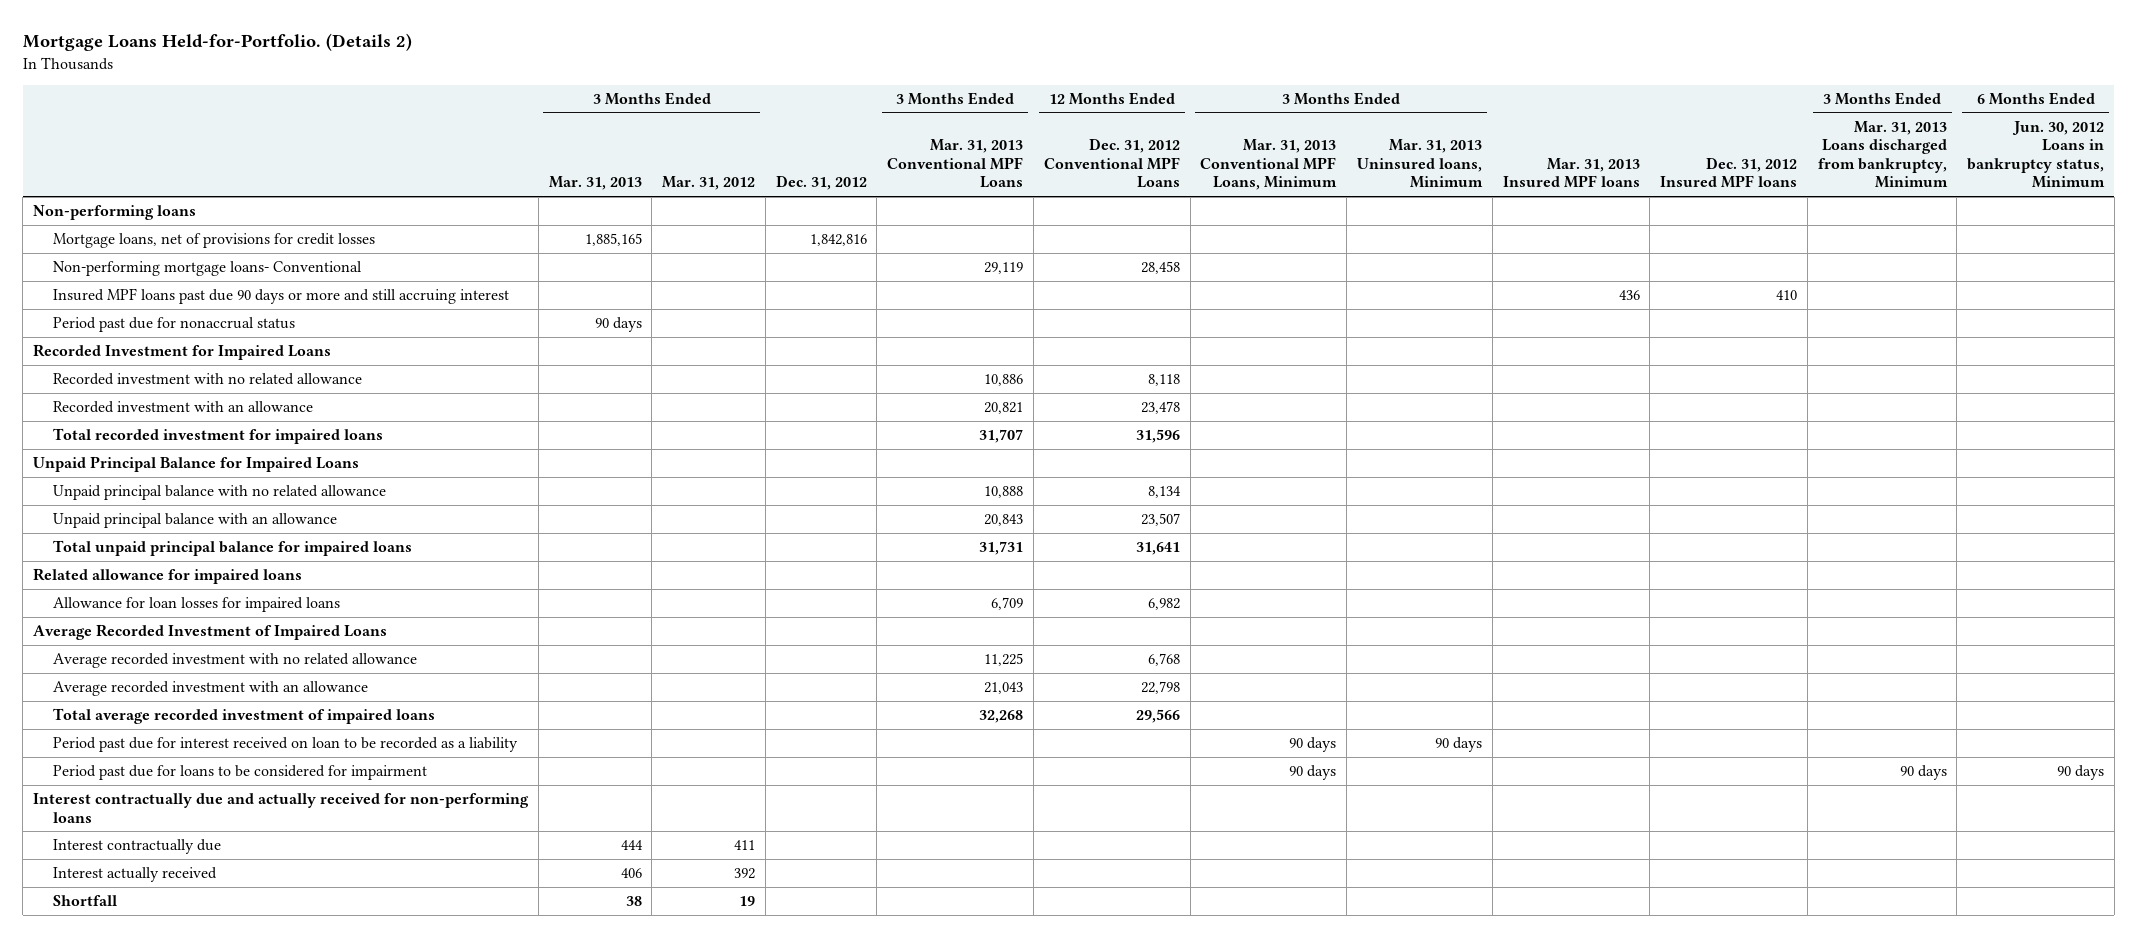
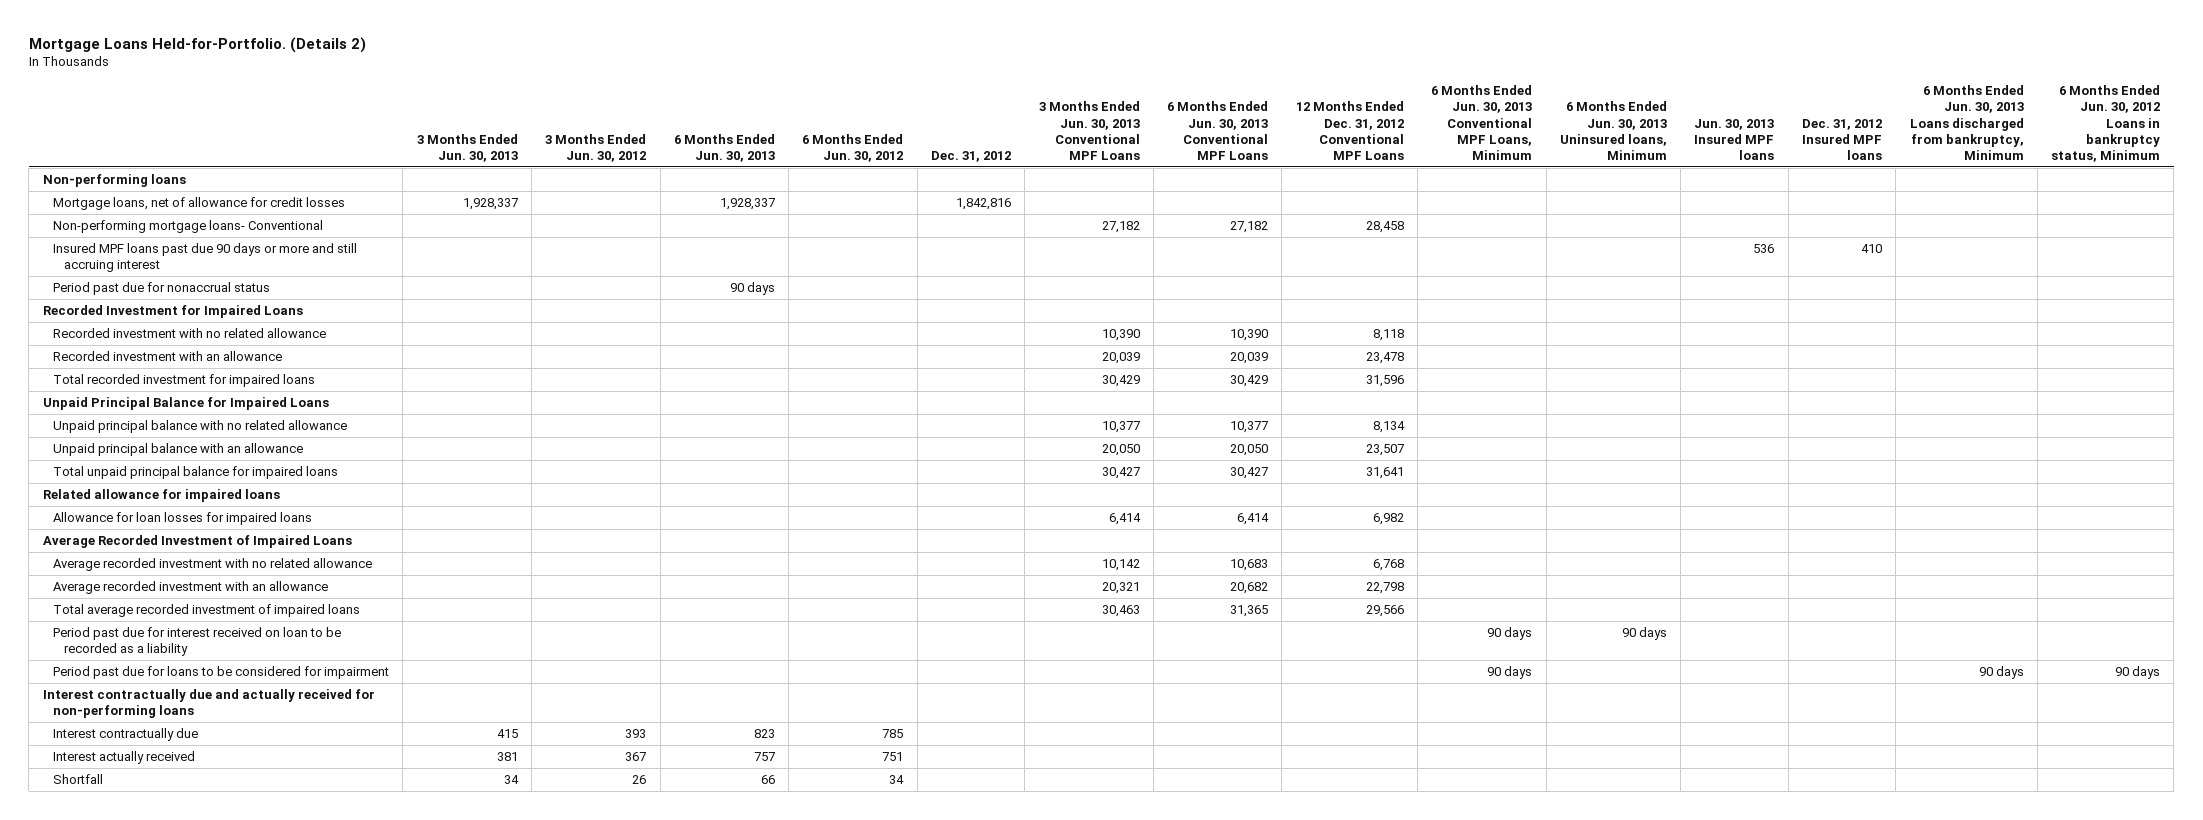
- | 3 Months Ended Mar. 31, 2013 | 3 Months Ended Mar. 31, 2012 | Dec. 31, 2012 | 3 Months Ended Mar. 31, 2013 Conventional MPF Loans | 12 Months Ended Dec. 31, 2012 Conventional MPF Loans | 3 Months Ended Mar. 31, 2013 Conventional MPF Loans, Minimum | 3 Months Ended Mar. 31, 2013 Uninsured loans, Minimum | Mar. 31, 2013 Insured MPF loans | Dec. 31, 2012 Insured MPF loans | 3 Months Ended Mar. 31, 2013 Loans discharged from bankruptcy, Minimum | 6 Months Ended Jun. 30, 2012 Loans in bankruptcy status, Minimum
+ | 3 Months Ended Jun. 30, 2013 | 3 Months Ended Jun. 30, 2012 | 6 Months Ended Jun. 30, 2013 | 6 Months Ended Jun. 30, 2012 | Dec. 31, 2012 | 3 Months Ended Jun. 30, 2013 Conventional MPF Loans | 6 Months Ended Jun. 30, 2013 Conventional MPF Loans | 12 Months Ended Dec. 31, 2012 Conventional MPF Loans | 6 Months Ended Jun. 30, 2013 Conventional MPF Loans, Minimum | 6 Months Ended Jun. 30, 2013 Uninsured loans, Minimum | Jun. 30, 2013 Insured MPF loans | Dec. 31, 2012 Insured MPF loans | 6 Months Ended Jun. 30, 2013 Loans discharged from bankruptcy, Minimum | 6 Months Ended Jun. 30, 2012 Loans in bankruptcy status, Minimum
- Mortgage loans, net of provisions for credit losses | 1,885,165 | | 1,842,816 | | | | | | | |
+ Mortgage loans, net of allowance for credit losses | 1,928,337 | | 1,928,337 | | 1,842,816 | | | | | | | | |

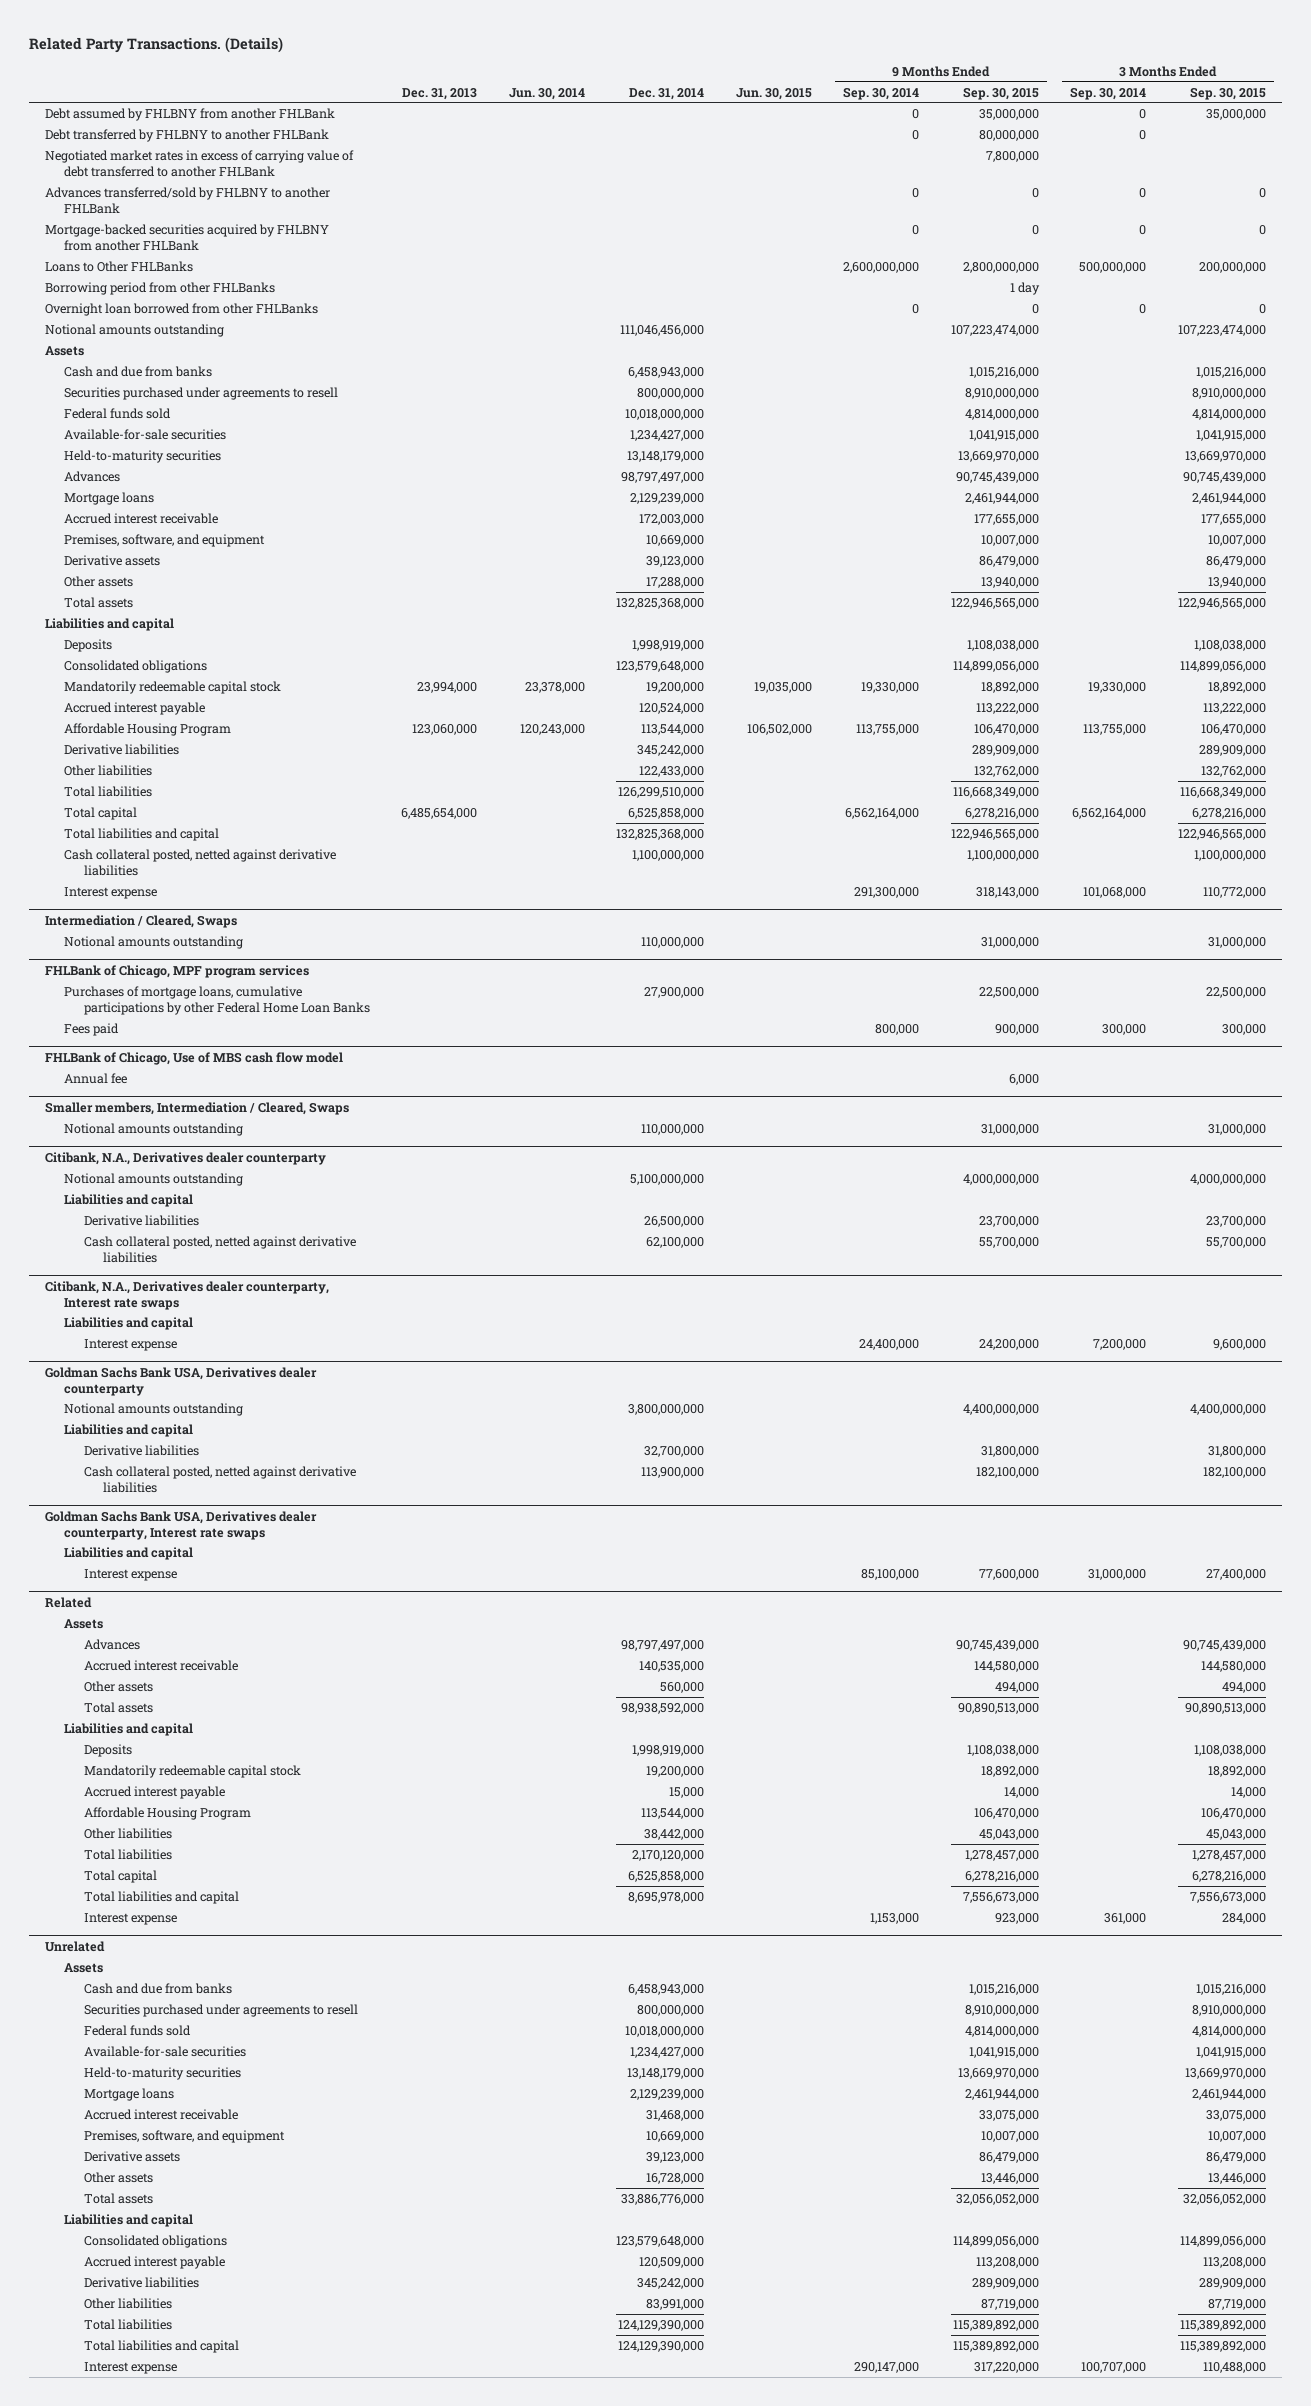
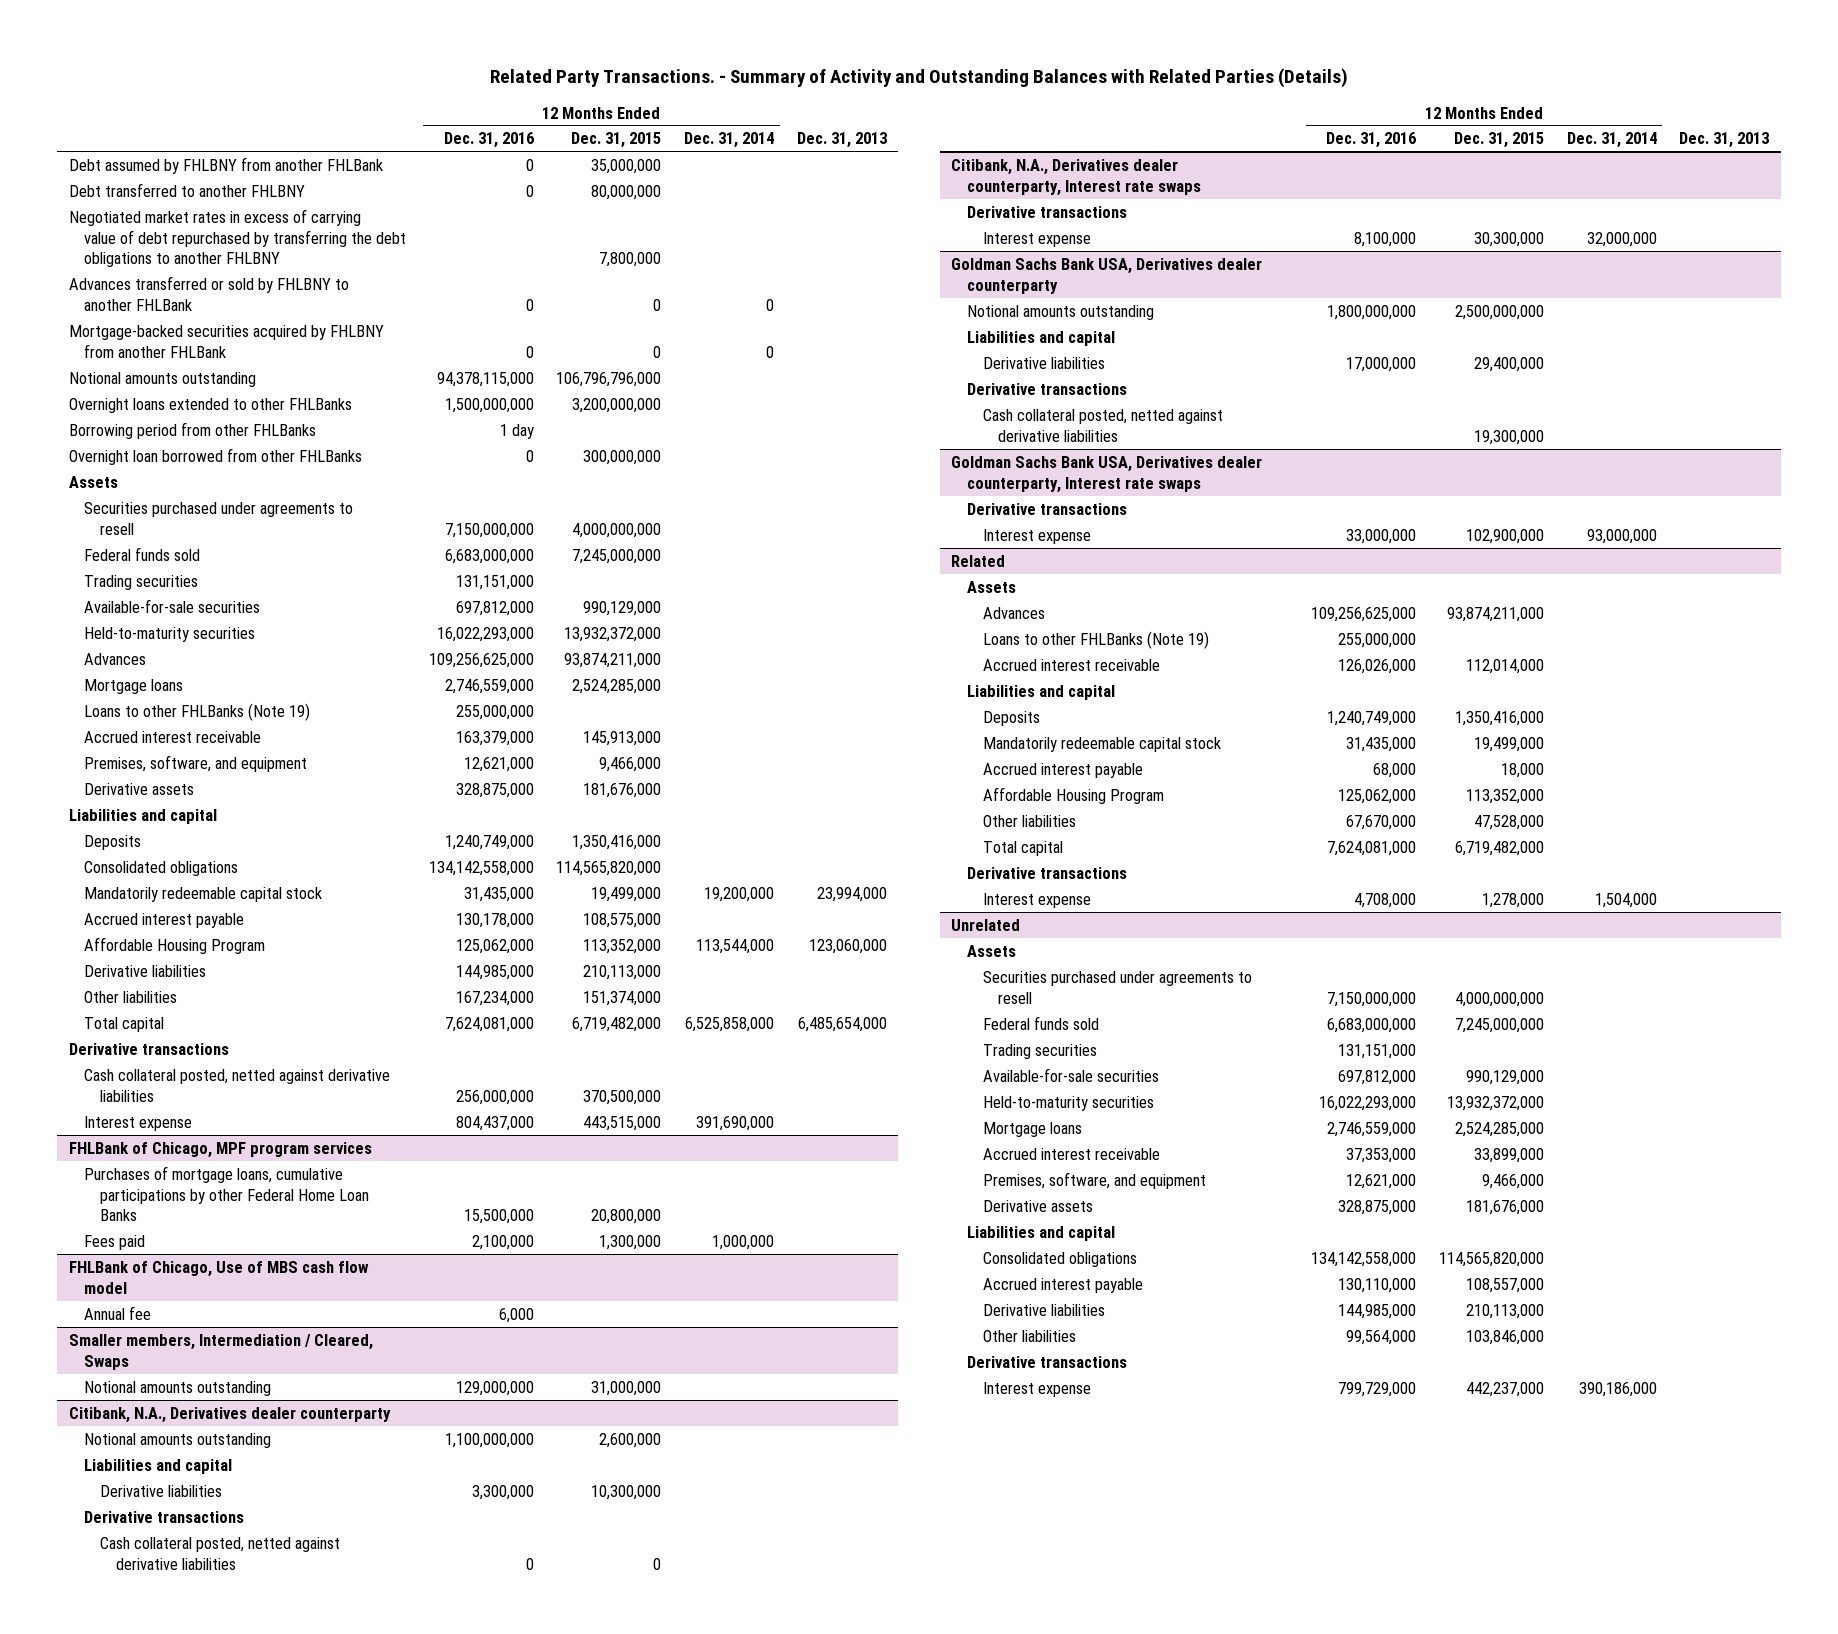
- Related Party Transactions. (Details)
+ Related Party Transactions. - Summary of Activity and Outstanding Balances with Related Parties (Details)
- | Dec. 31, 2013 | Jun. 30, 2014 | Dec. 31, 2014 | Jun. 30, 2015 | 9 Months Ended Sep. 30, 2014 | 9 Months Ended Sep. 30, 2015 | 3 Months Ended Sep. 30, 2014 | 3 Months Ended Sep. 30, 2015
+ | 12 Months Ended Dec. 31, 2016 | 12 Months Ended Dec. 31, 2015 | 12 Months Ended Dec. 31, 2014 | Dec. 31, 2013
- Debt transferred by FHLBNY to another FHLBank | | | | | 0 | 80,000,000 | 0 |
- Negotiated market rates in excess of carrying value of debt transferred to another FHLBank | | | | | | 7,800,000 | |
- Advances transferred/sold by FHLBNY to another FHLBank | | | | | 0 | 0 | 0 | 0
+ Debt transferred to another FHLBNY | 0 | 80,000,000 | |
+ Negotiated market rates in excess of carrying value of debt repurchased by transferring the debt obligations to another FHLBNY | | 7,800,000 | |
+ Advances transferred or sold by FHLBNY to another FHLBank | 0 | 0 | 0 |
- Loans to Other FHLBanks | | | | | 2,600,000,000 | 2,800,000,000 | 500,000,000 | 200,000,000
moved up: Notional amounts outstanding | 94,378,115,000 | 106,796,796,000 | |
+ Overnight loans extended to other FHLBanks | 1,500,000,000 | 3,200,000,000 | |
- Cash and due from banks | | | 6,458,943,000 | | | 1,015,216,000 | | 1,015,216,000
+ Trading securities | 131,151,000 | | |
+ Loans to other FHLBanks (Note 19) | 255,000,000 | | |
- Other assets | | | 17,288,000 | | | 13,940,000 | | 13,940,000
- Total assets | | | 132,825,368,000 | | | 122,946,565,000 | | 122,946,565,000
- Total liabilities | | | 126,299,510,000 | | | 116,668,349,000 | | 116,668,349,000
- Total liabilities and capital | | | 132,825,368,000 | | | 122,946,565,000 | | 122,946,565,000
+ Derivative transactions
- Intermediation / Cleared, Swaps
- Notional amounts outstanding | | | 110,000,000 | | | 31,000,000 | | 31,000,000
@ Citibank, N.A., Derivatives dealer counterparty
+ Derivative transactions
@ Citibank, N.A., Derivatives dealer counterparty, Interest rate swaps
- Liabilities and capital
+ Derivative transactions
@ Goldman Sachs Bank USA, Derivatives dealer counterparty
+ Derivative transactions
@ Goldman Sachs Bank USA, Derivatives dealer counterparty, Interest rate swaps
- Liabilities and capital
+ Derivative transactions
@ Related
+ Loans to other FHLBanks (Note 19) | 255,000,000 | | |
- Other assets | | | 560,000 | | | 494,000 | | 494,000
- Total assets | | | 98,938,592,000 | | | 90,890,513,000 | | 90,890,513,000
- Total liabilities | | | 2,170,120,000 | | | 1,278,457,000 | | 1,278,457,000
- Total liabilities and capital | | | 8,695,978,000 | | | 7,556,673,000 | | 7,556,673,000
+ Derivative transactions
@ Unrelated
- Cash and due from banks | | | 6,458,943,000 | | | 1,015,216,000 | | 1,015,216,000
+ Trading securities | 131,151,000 | | |
- Other assets | | | 16,728,000 | | | 13,446,000 | | 13,446,000
- Total assets | | | 33,886,776,000 | | | 32,056,052,000 | | 32,056,052,000
- Total liabilities | | | 124,129,390,000 | | | 115,389,892,000 | | 115,389,892,000
- Total liabilities and capital | | | 124,129,390,000 | | | 115,389,892,000 | | 115,389,892,000
+ Derivative transactions

